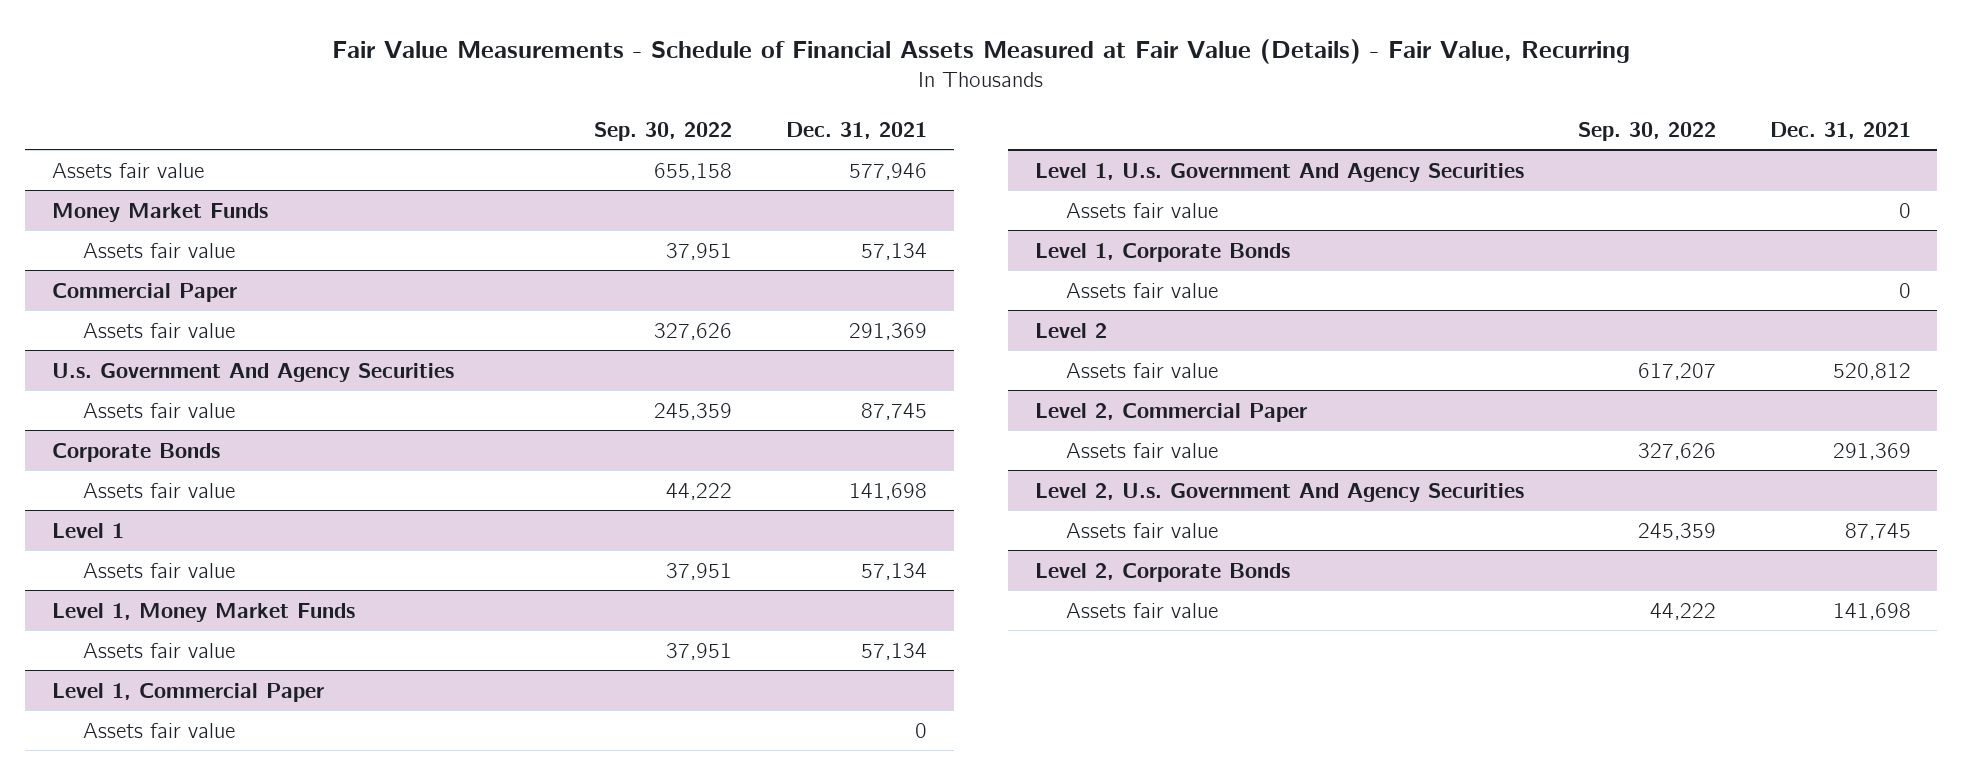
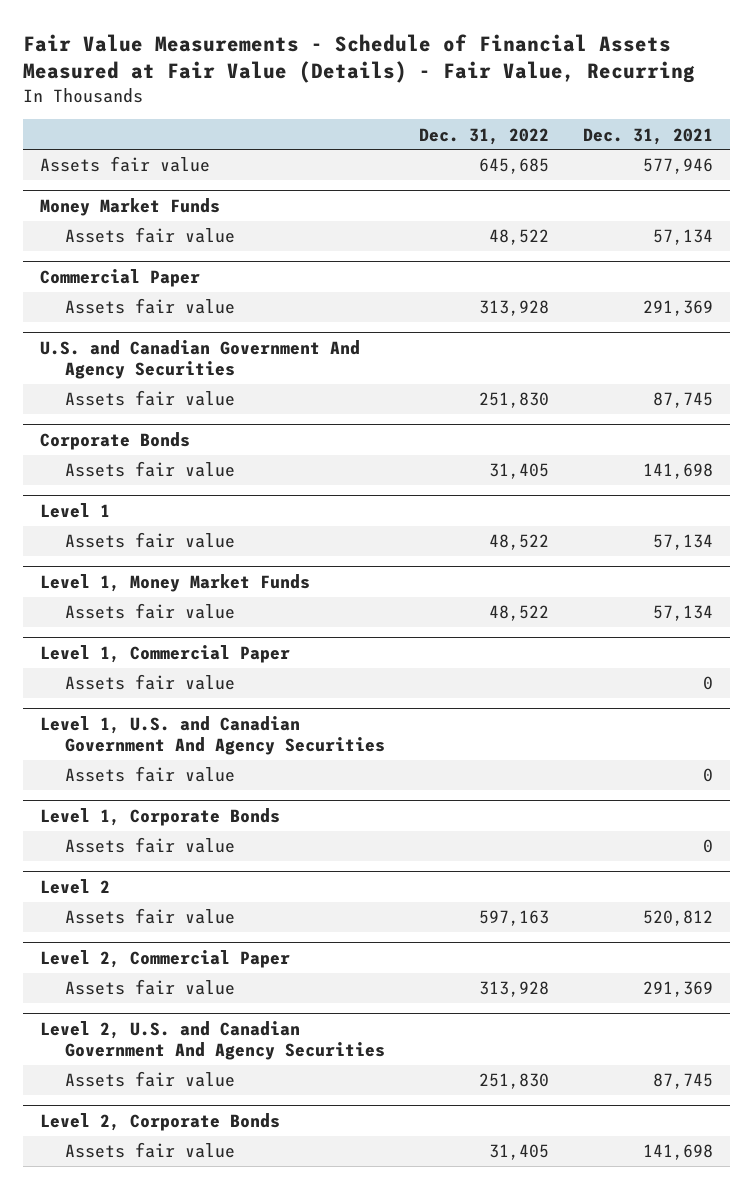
- | Sep. 30, 2022 | Dec. 31, 2021
+ | Dec. 31, 2022 | Dec. 31, 2021
- U.s. Government And Agency Securities
+ U.S. and Canadian Government And Agency Securities
- Level 1, U.s. Government And Agency Securities
+ Level 1, U.S. and Canadian Government And Agency Securities
- Level 2, U.s. Government And Agency Securities
+ Level 2, U.S. and Canadian Government And Agency Securities

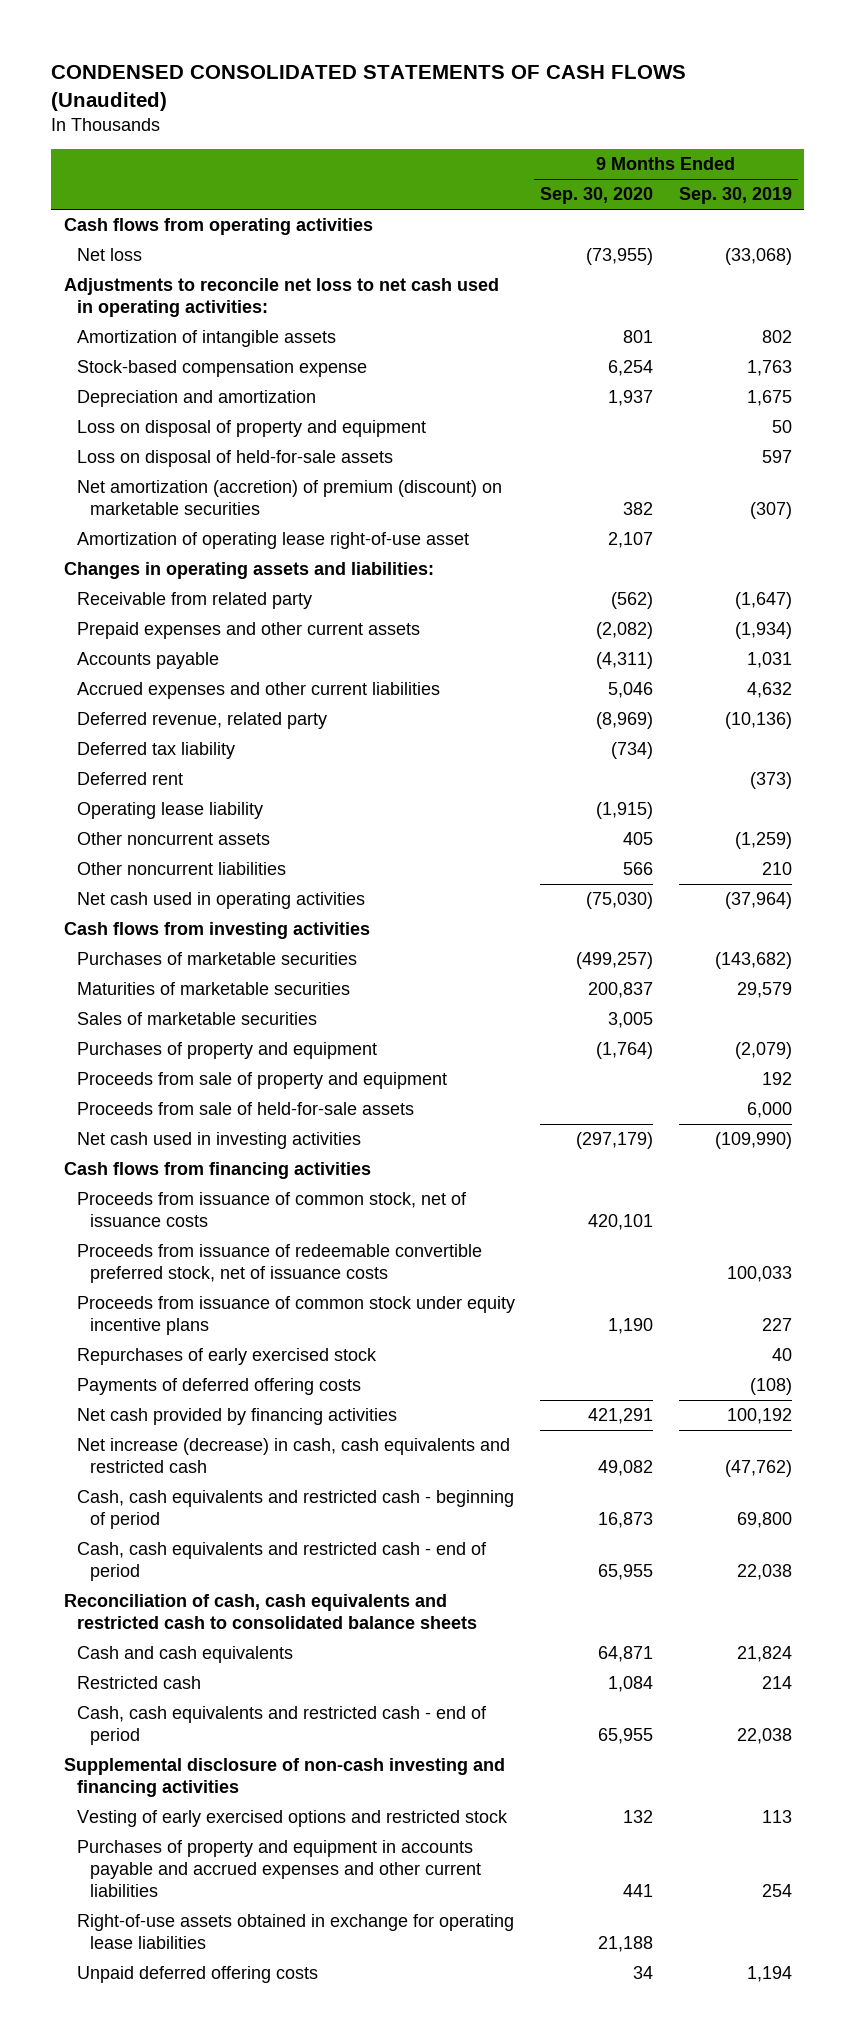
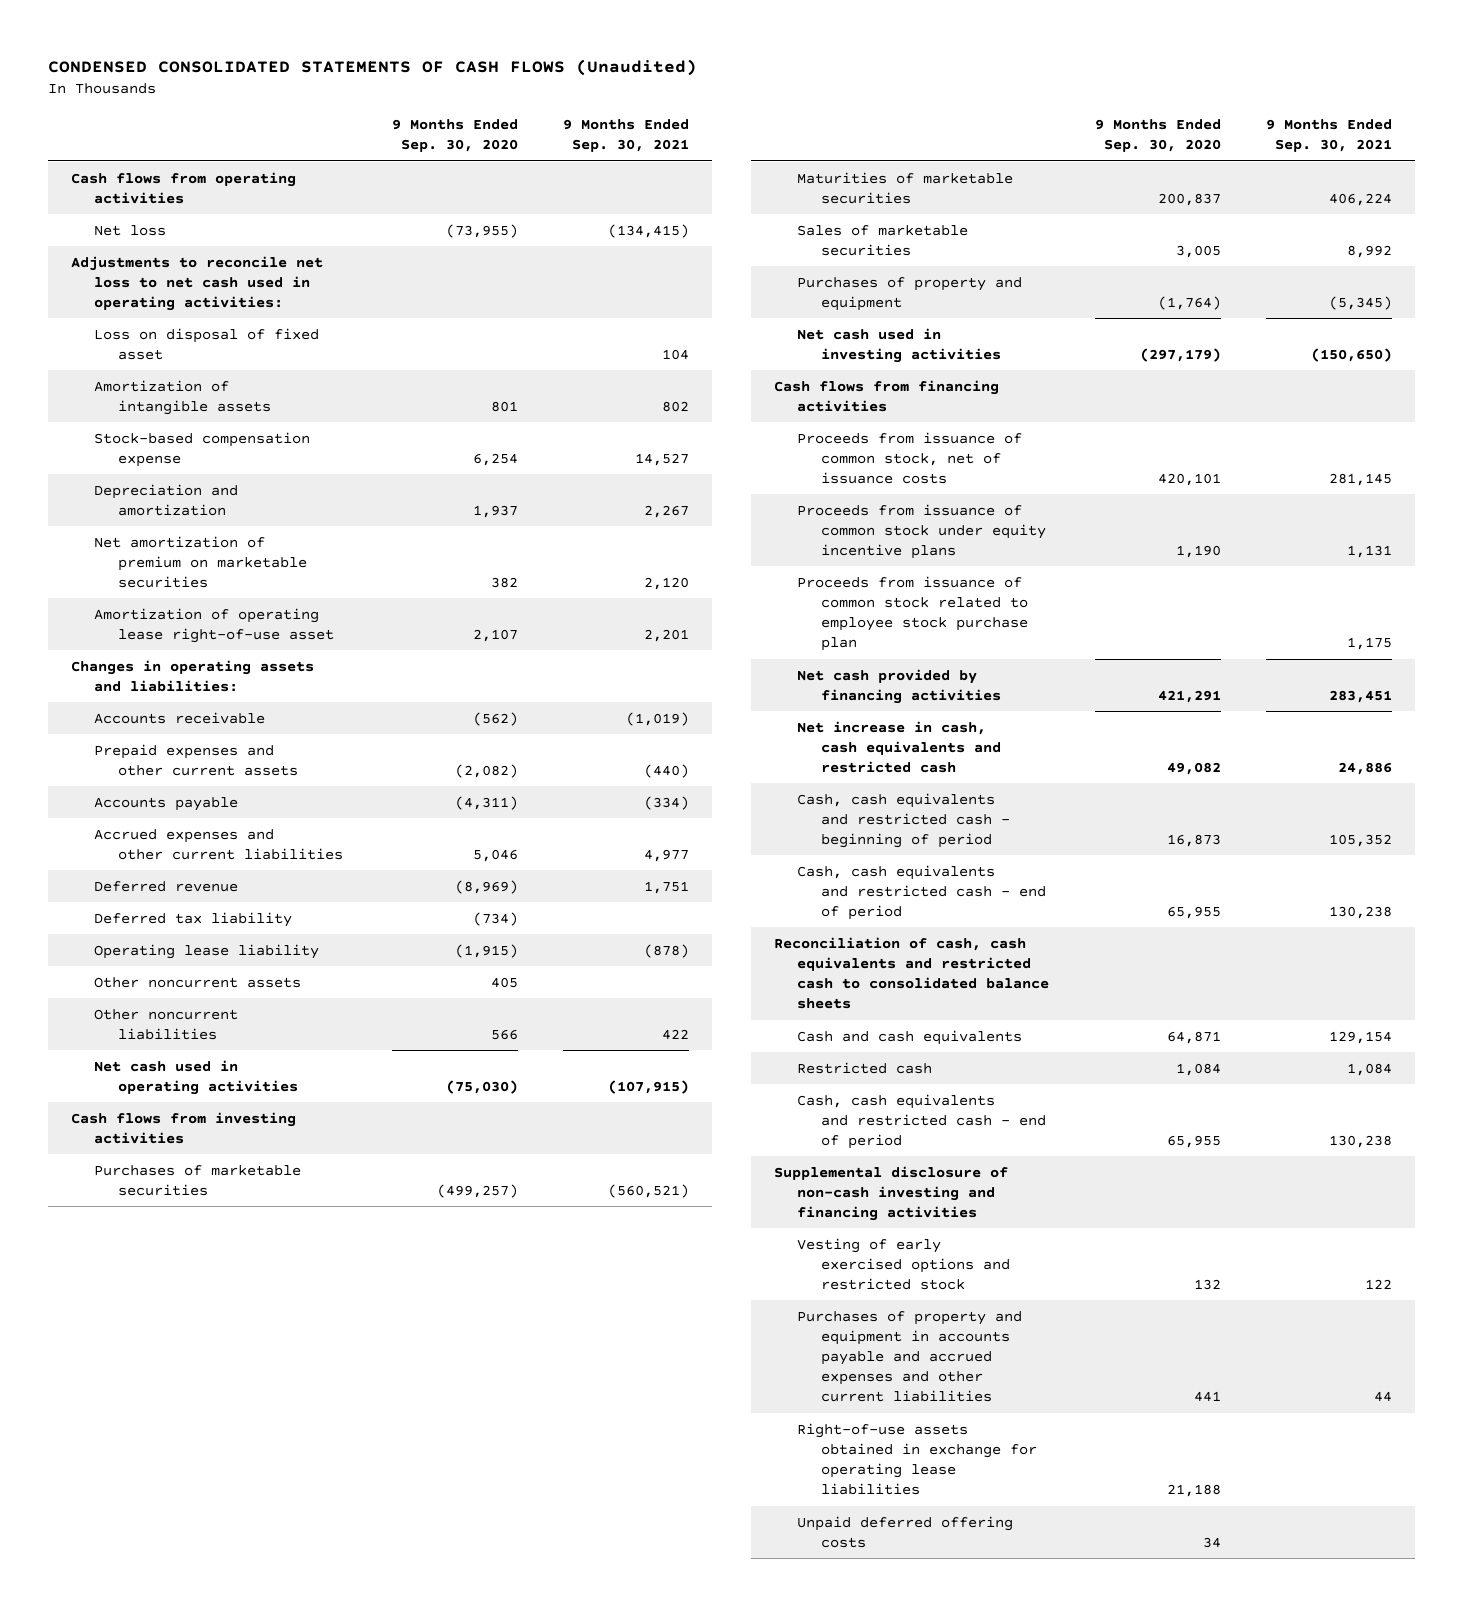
- | 9 Months Ended Sep. 30, 2020 | 9 Months Ended Sep. 30, 2019
+ | 9 Months Ended Sep. 30, 2020 | 9 Months Ended Sep. 30, 2021
+ Loss on disposal of fixed asset | | 104
- Loss on disposal of property and equipment | | 50
- Loss on disposal of held-for-sale assets | | 597
- Net amortization (accretion) of premium (discount) on marketable securities | 382 | (307)
+ Net amortization of premium on marketable securities | 382 | 2,120
- Receivable from related party | (562) | (1,647)
+ Accounts receivable | (562) | (1,019)
- Deferred revenue, related party | (8,969) | (10,136)
+ Deferred revenue | (8,969) | 1,751
- Deferred rent | | (373)
- Proceeds from sale of property and equipment | | 192
- Proceeds from sale of held-for-sale assets | | 6,000
- Proceeds from issuance of redeemable convertible preferred stock, net of issuance costs | | 100,033
- Repurchases of early exercised stock | | 40
- Payments of deferred offering costs | | (108)
+ Proceeds from issuance of common stock related to employee stock purchase plan | | 1,175
- Net increase (decrease) in cash, cash equivalents and restricted cash | 49,082 | (47,762)
+ Net increase in cash, cash equivalents and restricted cash | 49,082 | 24,886

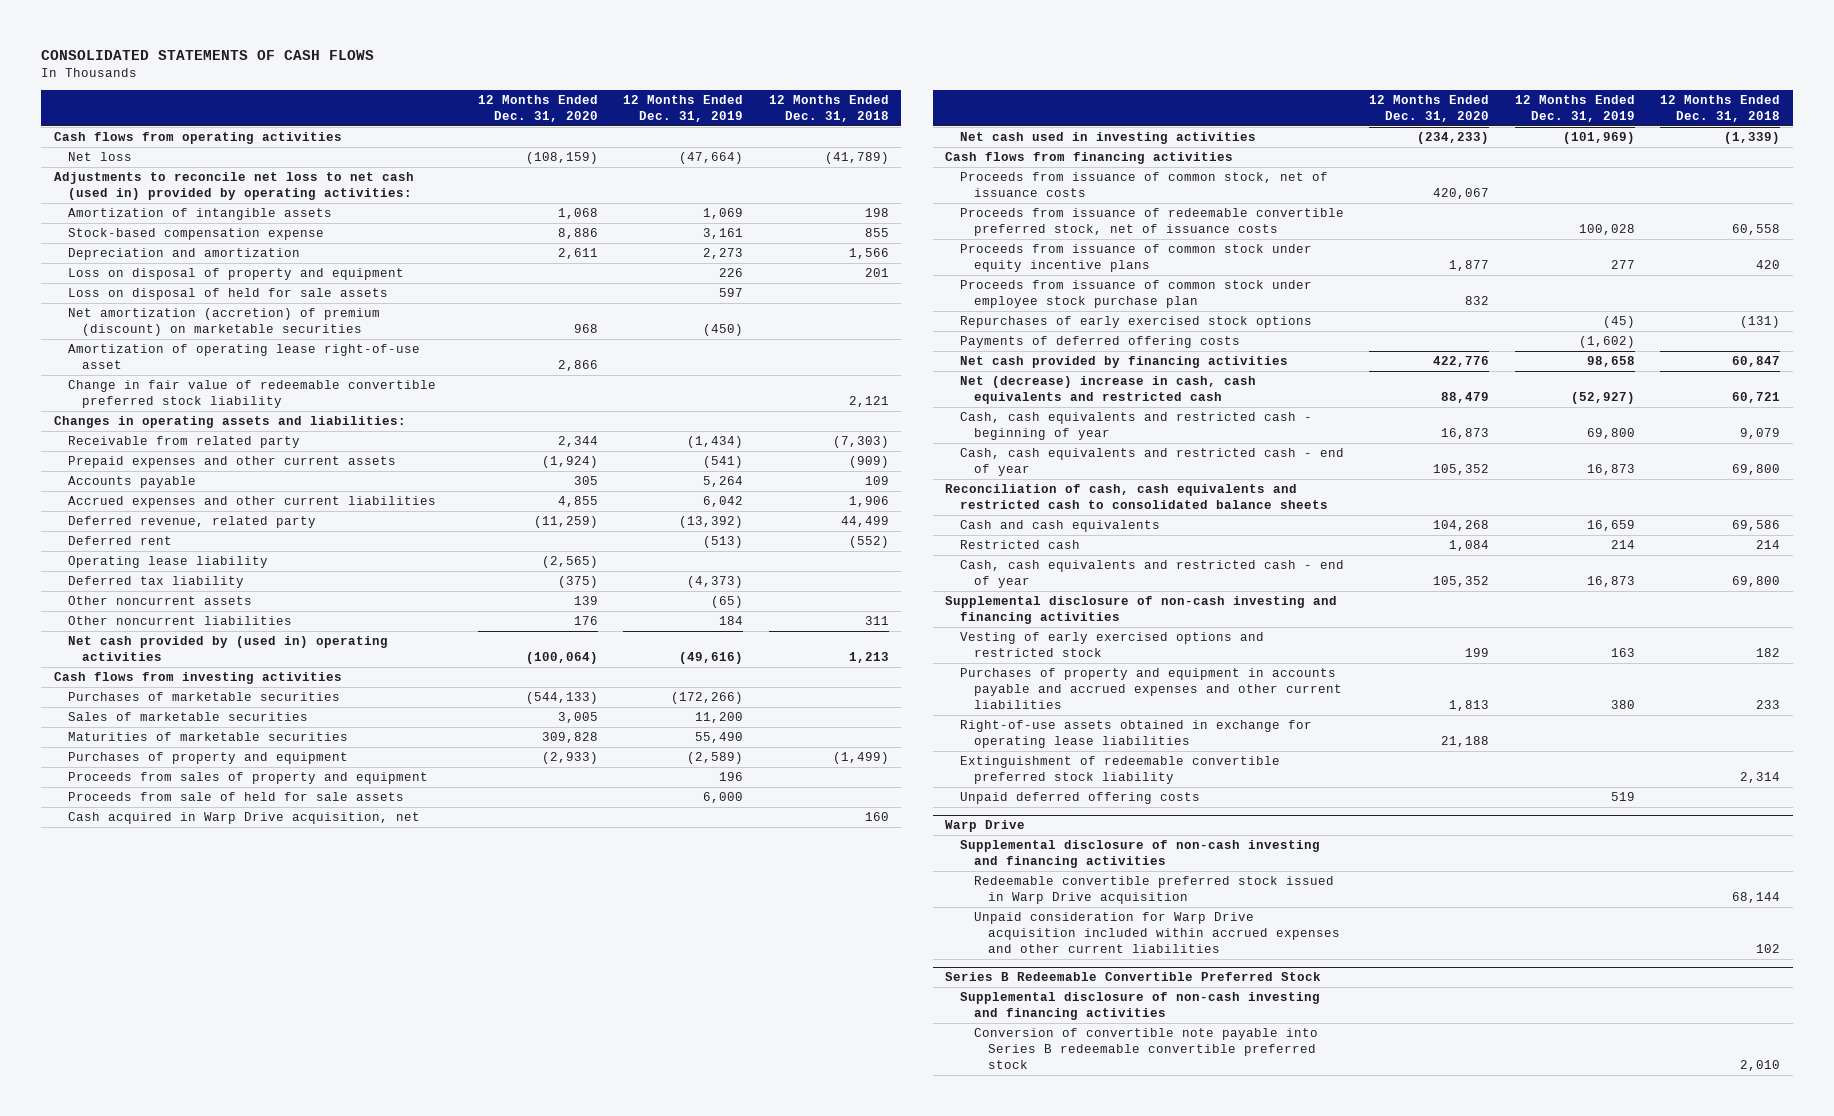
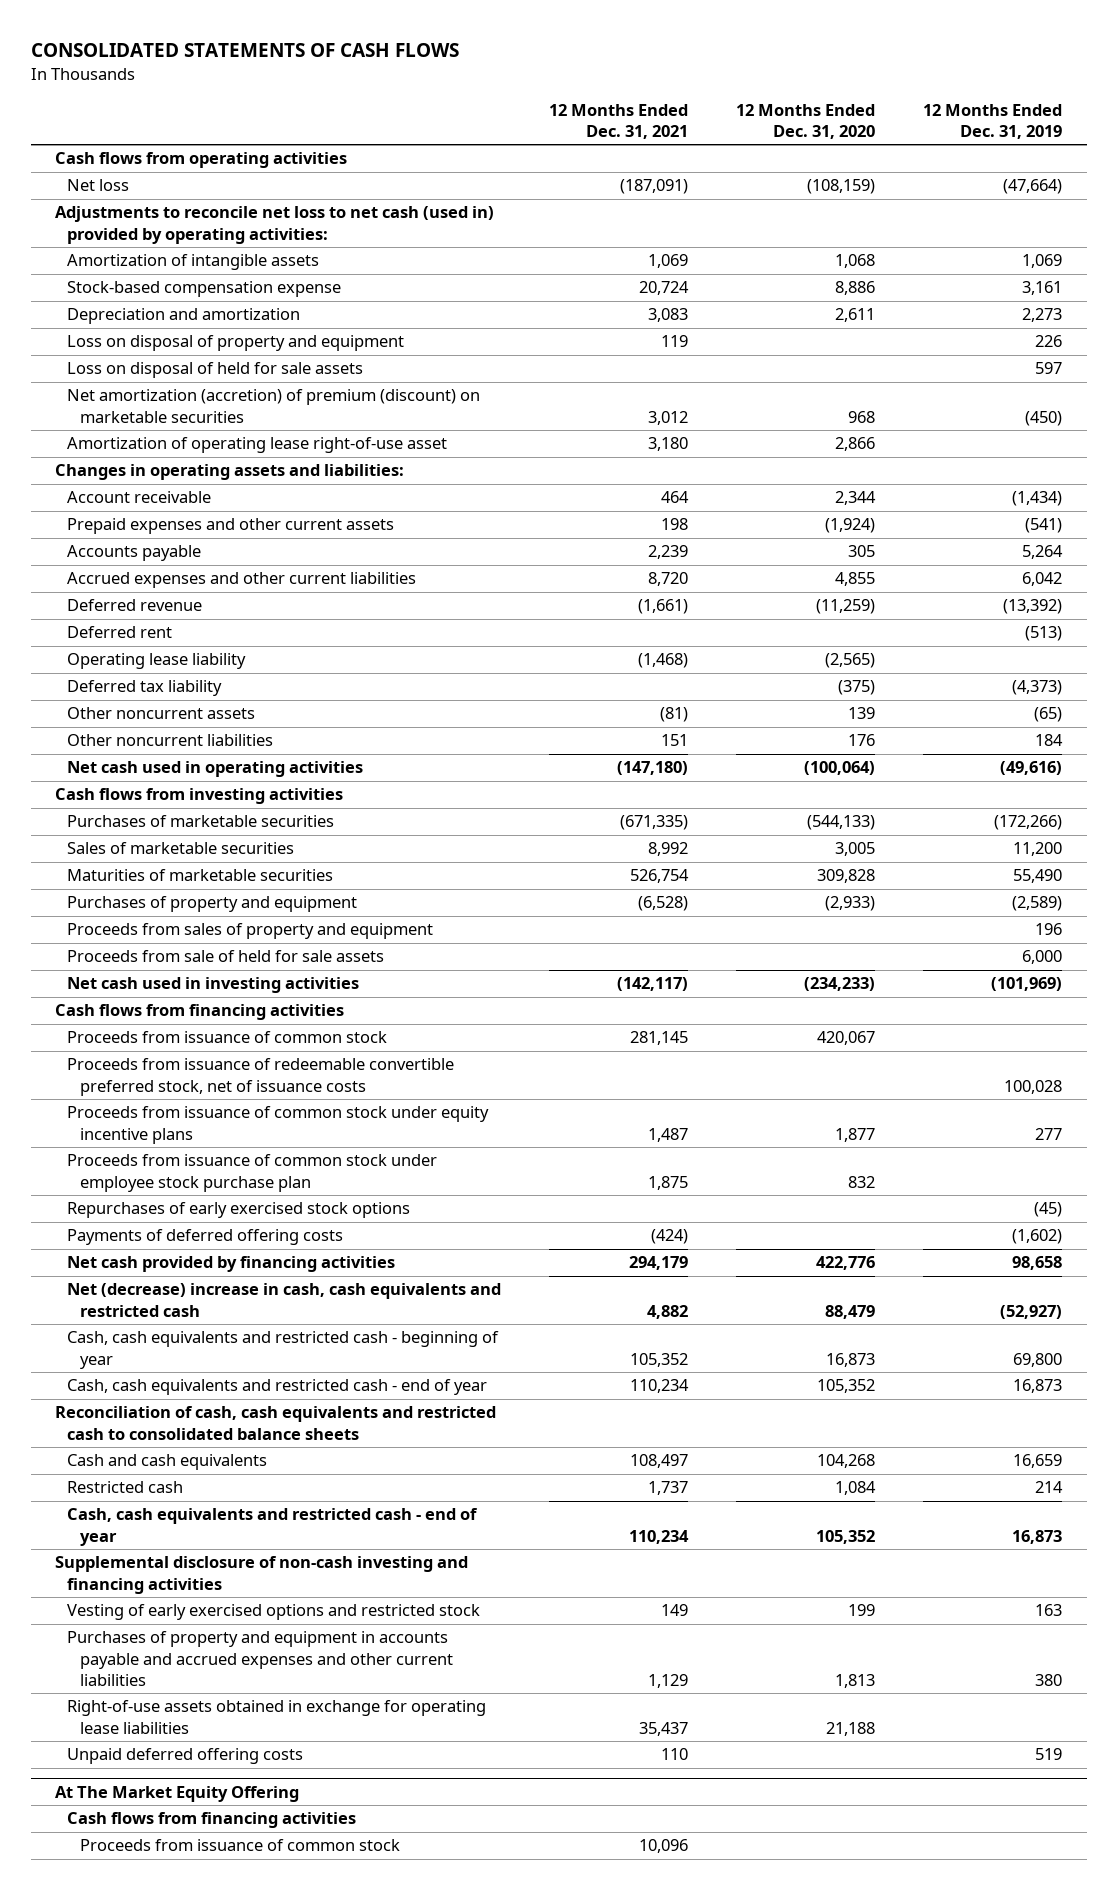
- | 12 Months Ended Dec. 31, 2020 | 12 Months Ended Dec. 31, 2019 | 12 Months Ended Dec. 31, 2018
+ | 12 Months Ended Dec. 31, 2021 | 12 Months Ended Dec. 31, 2020 | 12 Months Ended Dec. 31, 2019
- Change in fair value of redeemable convertible preferred stock liability | | | 2,121
- Receivable from related party | 2,344 | (1,434) | (7,303)
+ Account receivable | 464 | 2,344 | (1,434)
- Deferred revenue, related party | (11,259) | (13,392) | 44,499
+ Deferred revenue | (1,661) | (11,259) | (13,392)
- Net cash provided by (used in) operating activities | (100,064) | (49,616) | 1,213
+ Net cash used in operating activities | (147,180) | (100,064) | (49,616)
- Cash acquired in Warp Drive acquisition, net | | | 160
- Proceeds from issuance of common stock, net of issuance costs | 420,067 | |
+ Proceeds from issuance of common stock | 281,145 | 420,067 |
- Extinguishment of redeemable convertible preferred stock liability | | | 2,314
- Warp Drive
- Supplemental disclosure of non-cash investing and financing activities
- Redeemable convertible preferred stock issued in Warp Drive acquisition | | | 68,144
- Unpaid consideration for Warp Drive acquisition included within accrued expenses and other current liabilities | | | 102
- Series B Redeemable Convertible Preferred Stock
- Supplemental disclosure of non-cash investing and financing activities
- Conversion of convertible note payable into Series B redeemable convertible preferred stock | | | 2,010
+ At The Market Equity Offering
+ Cash flows from financing activities
+ Proceeds from issuance of common stock | 10,096 | |

